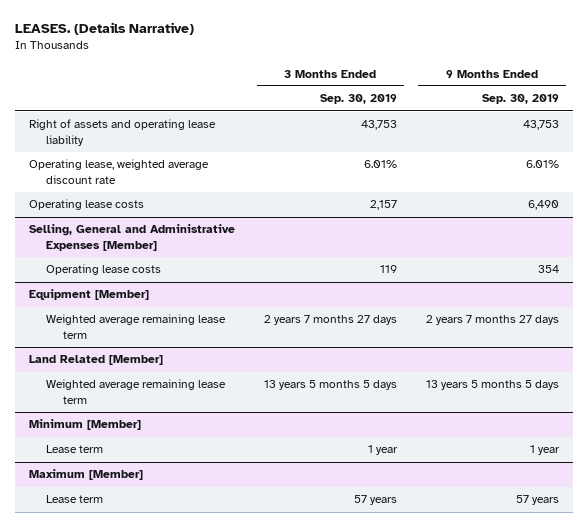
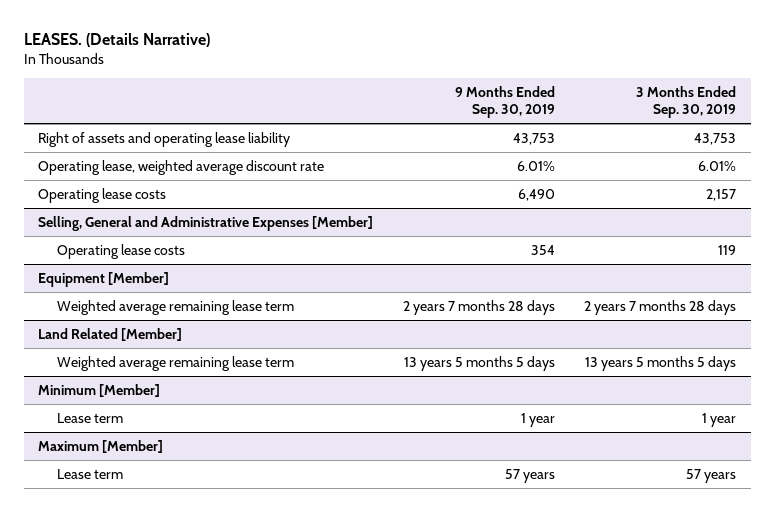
- | 3 Months Ended Sep. 30, 2019 | 9 Months Ended Sep. 30, 2019
+ | 9 Months Ended Sep. 30, 2019 | 3 Months Ended Sep. 30, 2019
@ Equipment [Member]
- Weighted average remaining lease term | 2 years 7 months 27 days | 2 years 7 months 27 days
+ Weighted average remaining lease term | 2 years 7 months 28 days | 2 years 7 months 28 days

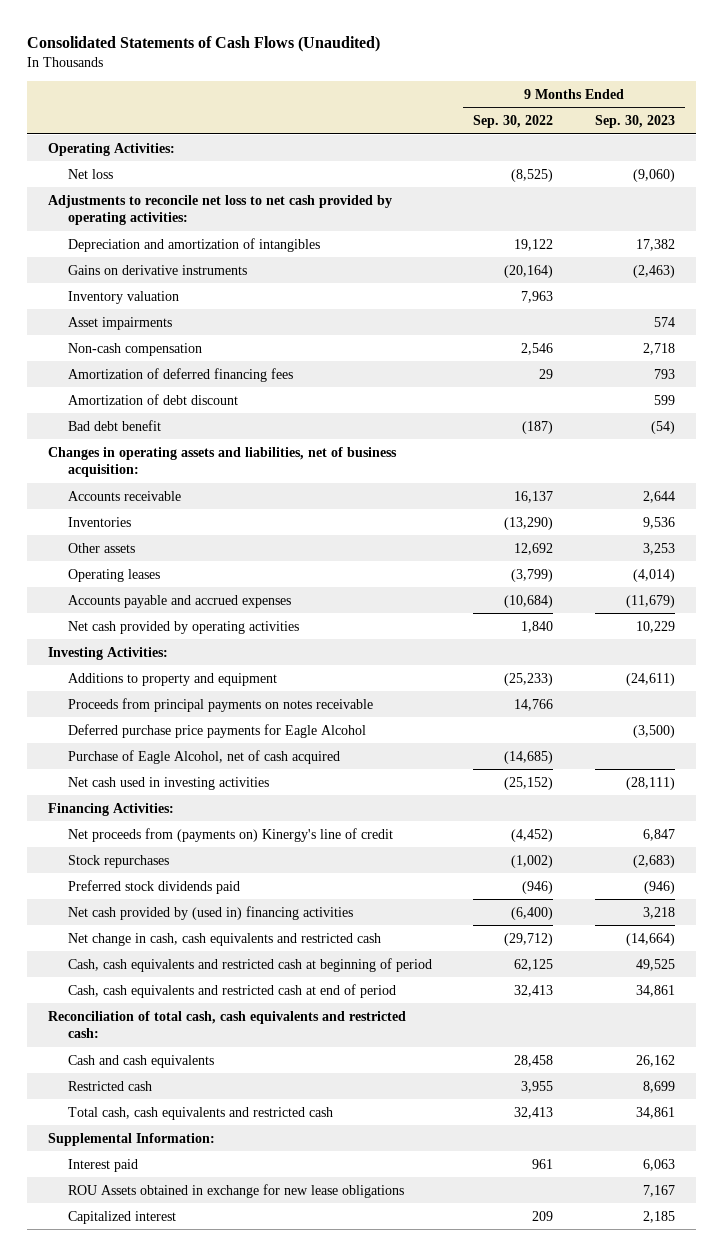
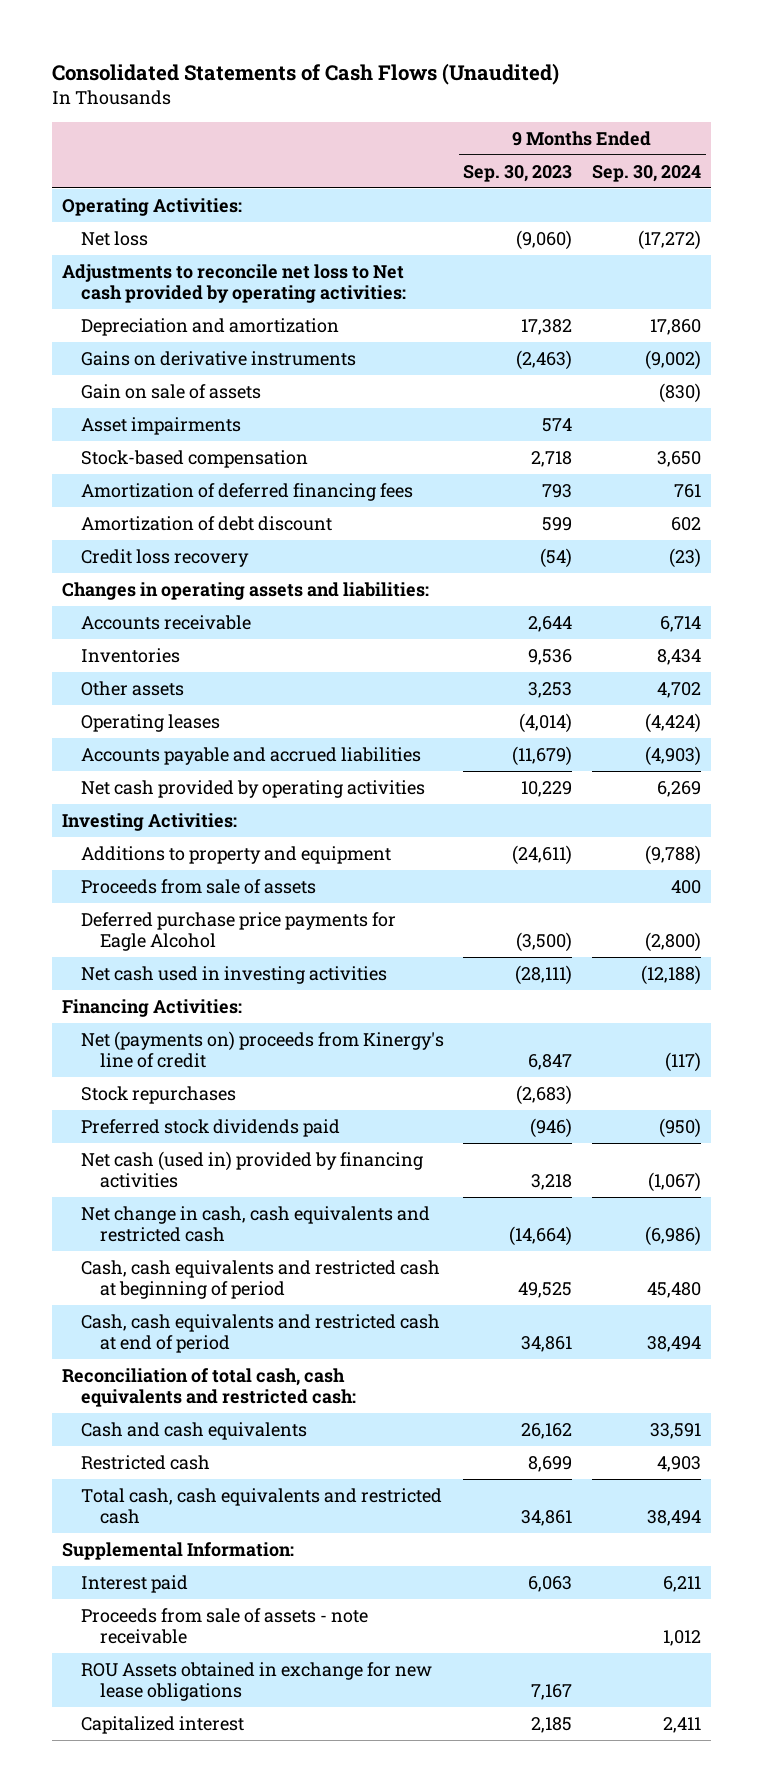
- | 9 Months Ended Sep. 30, 2022 | 9 Months Ended Sep. 30, 2023
+ | 9 Months Ended Sep. 30, 2023 | 9 Months Ended Sep. 30, 2024
- Adjustments to reconcile net loss to net cash provided by operating activities:
- Depreciation and amortization of intangibles | 19,122 | 17,382
+ Adjustments to reconcile net loss to Net cash provided by operating activities:
+ Depreciation and amortization | 17,382 | 17,860
- Inventory valuation | 7,963 |
+ Gain on sale of assets | | (830)
- Non-cash compensation | 2,546 | 2,718
+ Stock-based compensation | 2,718 | 3,650
- Bad debt benefit | (187) | (54)
- Changes in operating assets and liabilities, net of business acquisition:
+ Credit loss recovery | (54) | (23)
+ Changes in operating assets and liabilities:
- Accounts payable and accrued expenses | (10,684) | (11,679)
+ Accounts payable and accrued liabilities | (11,679) | (4,903)
- Proceeds from principal payments on notes receivable | 14,766 |
+ Proceeds from sale of assets | | 400
- Purchase of Eagle Alcohol, net of cash acquired | (14,685) |
- Net proceeds from (payments on) Kinergy's line of credit | (4,452) | 6,847
+ Net (payments on) proceeds from Kinergy's line of credit | 6,847 | (117)
- Net cash provided by (used in) financing activities | (6,400) | 3,218
+ Net cash (used in) provided by financing activities | 3,218 | (1,067)
+ Proceeds from sale of assets - note receivable | | 1,012

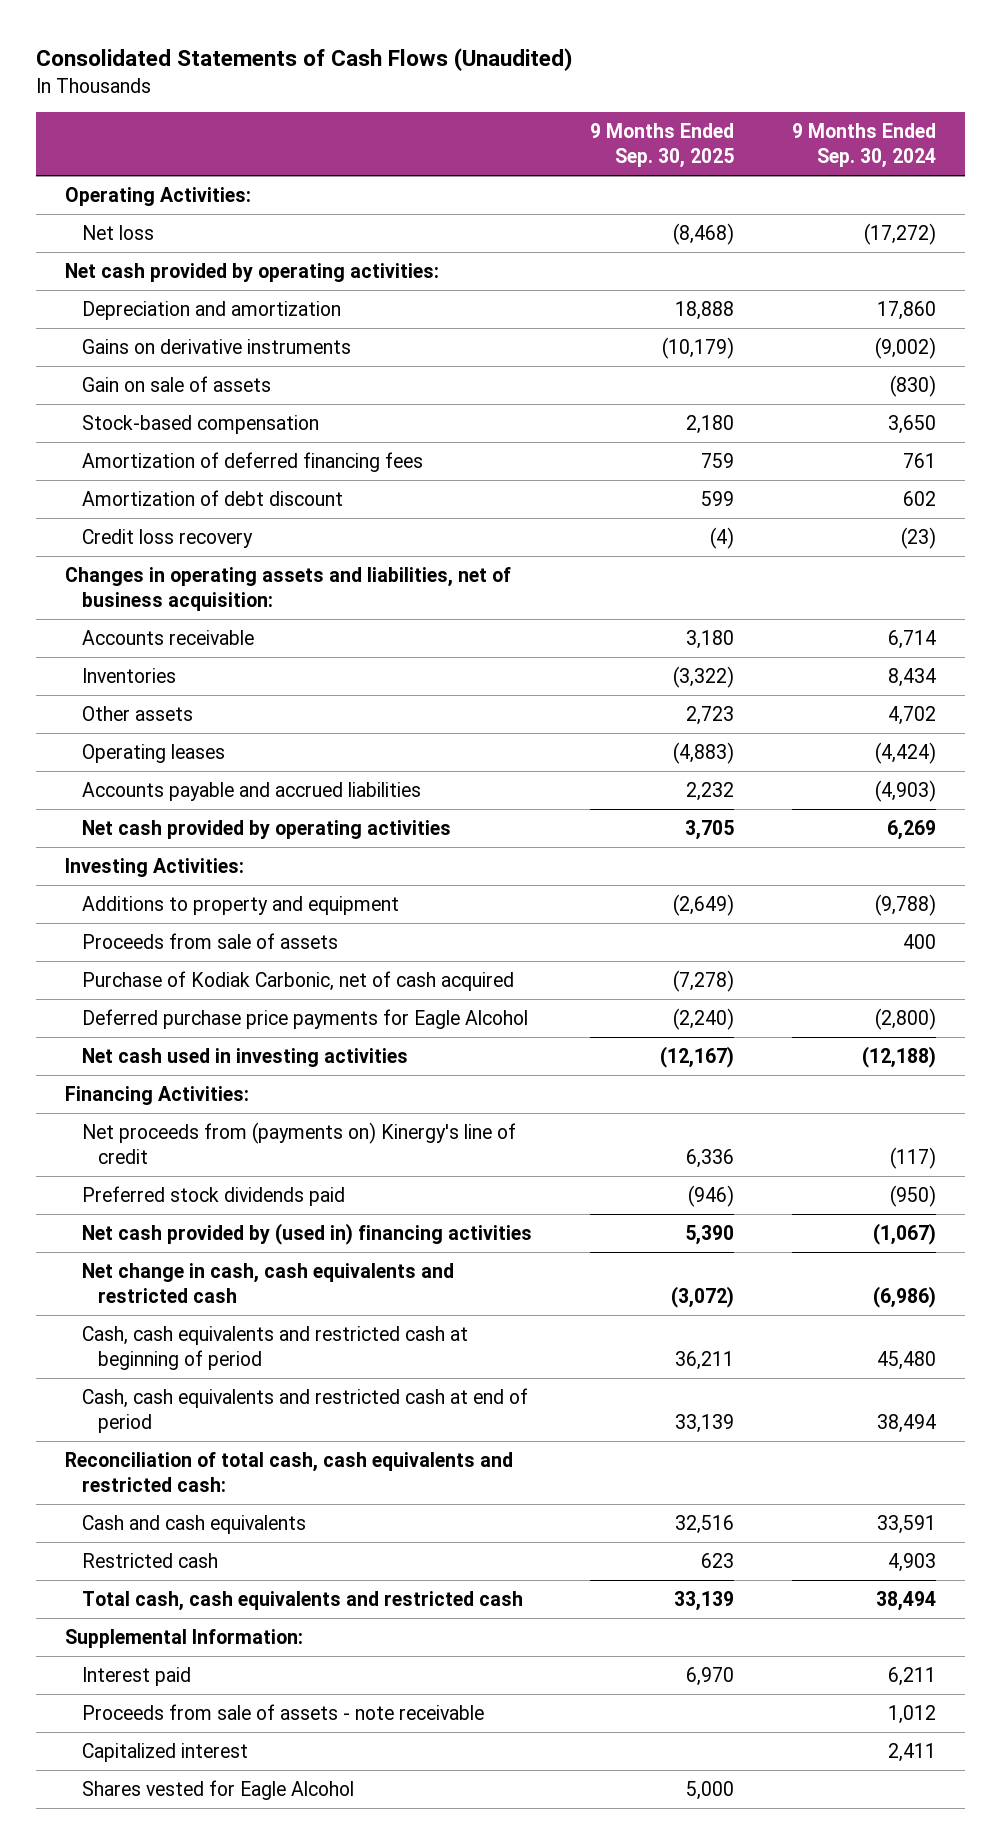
- | 9 Months Ended Sep. 30, 2023 | 9 Months Ended Sep. 30, 2024
+ | 9 Months Ended Sep. 30, 2025 | 9 Months Ended Sep. 30, 2024
- Adjustments to reconcile net loss to Net cash provided by operating activities:
+ Net cash provided by operating activities:
- Asset impairments | 574 |
- Changes in operating assets and liabilities:
+ Changes in operating assets and liabilities, net of business acquisition:
+ Purchase of Kodiak Carbonic, net of cash acquired | (7,278) |
- Net (payments on) proceeds from Kinergy's line of credit | 6,847 | (117)
- Stock repurchases | (2,683) |
+ Net proceeds from (payments on) Kinergy's line of credit | 6,336 | (117)
- Net cash (used in) provided by financing activities | 3,218 | (1,067)
+ Net cash provided by (used in) financing activities | 5,390 | (1,067)
- ROU Assets obtained in exchange for new lease obligations | 7,167 |
+ Shares vested for Eagle Alcohol | 5,000 |

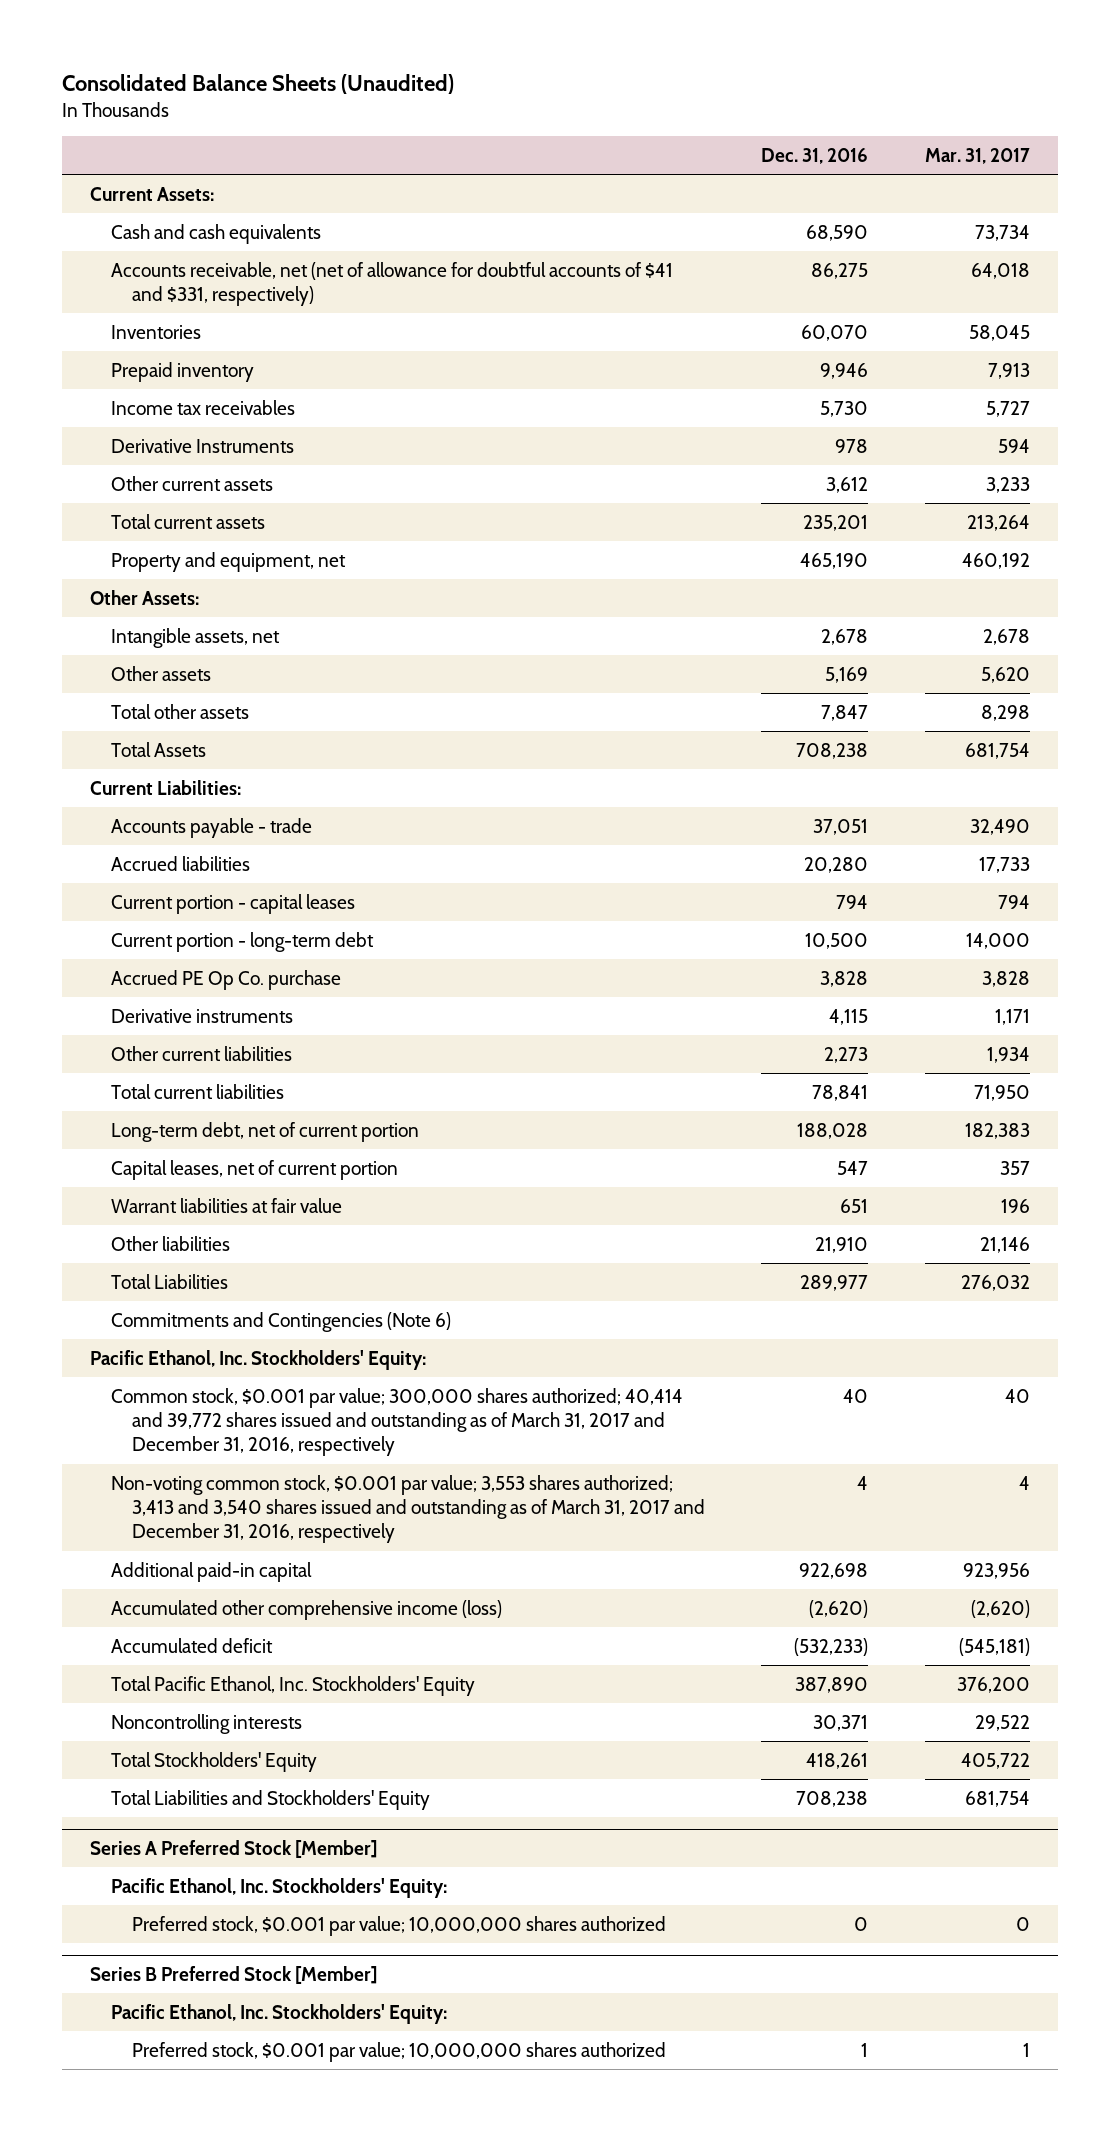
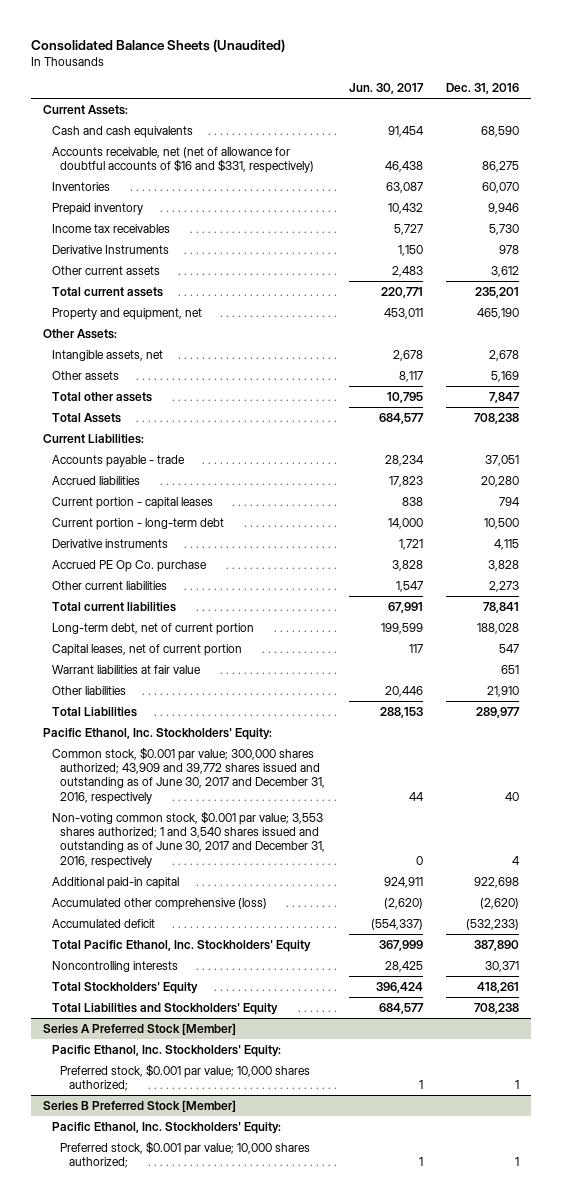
- | Dec. 31, 2016 | Mar. 31, 2017
+ | Jun. 30, 2017 | Dec. 31, 2016
- Accounts receivable, net (net of allowance for doubtful accounts of $41 and $331, respectively) | 86,275 | 64,018
+ Accounts receivable, net (net of allowance for doubtful accounts of $16 and $331, respectively) | 46,438 | 86,275
moved down: Accrued PE Op Co. purchase | 3,828 | 3,828
- Commitments and Contingencies (Note 6)
- Common stock, $0.001 par value; 300,000 shares authorized; 40,414 and 39,772 shares issued and outstanding as of March 31, 2017 and December 31, 2016, respectively | 40 | 40
- Non-voting common stock, $0.001 par value; 3,553 shares authorized; 3,413 and 3,540 shares issued and outstanding as of March 31, 2017 and December 31, 2016, respectively | 4 | 4
+ Common stock, $0.001 par value; 300,000 shares authorized; 43,909 and 39,772 shares issued and outstanding as of June 30, 2017 and December 31, 2016, respectively | 44 | 40
+ Non-voting common stock, $0.001 par value; 3,553 shares authorized; 1 and 3,540 shares issued and outstanding as of June 30, 2017 and December 31, 2016, respectively | 0 | 4
- Accumulated other comprehensive income (loss) | (2,620) | (2,620)
+ Accumulated other comprehensive (loss) | (2,620) | (2,620)
@ Series A Preferred Stock [Member]
- Preferred stock, $0.001 par value; 10,000,000 shares authorized | 0 | 0
+ Preferred stock, $0.001 par value; 10,000 shares authorized; | 1 | 1
@ Series B Preferred Stock [Member]
- Preferred stock, $0.001 par value; 10,000,000 shares authorized | 1 | 1
+ Preferred stock, $0.001 par value; 10,000 shares authorized; | 1 | 1

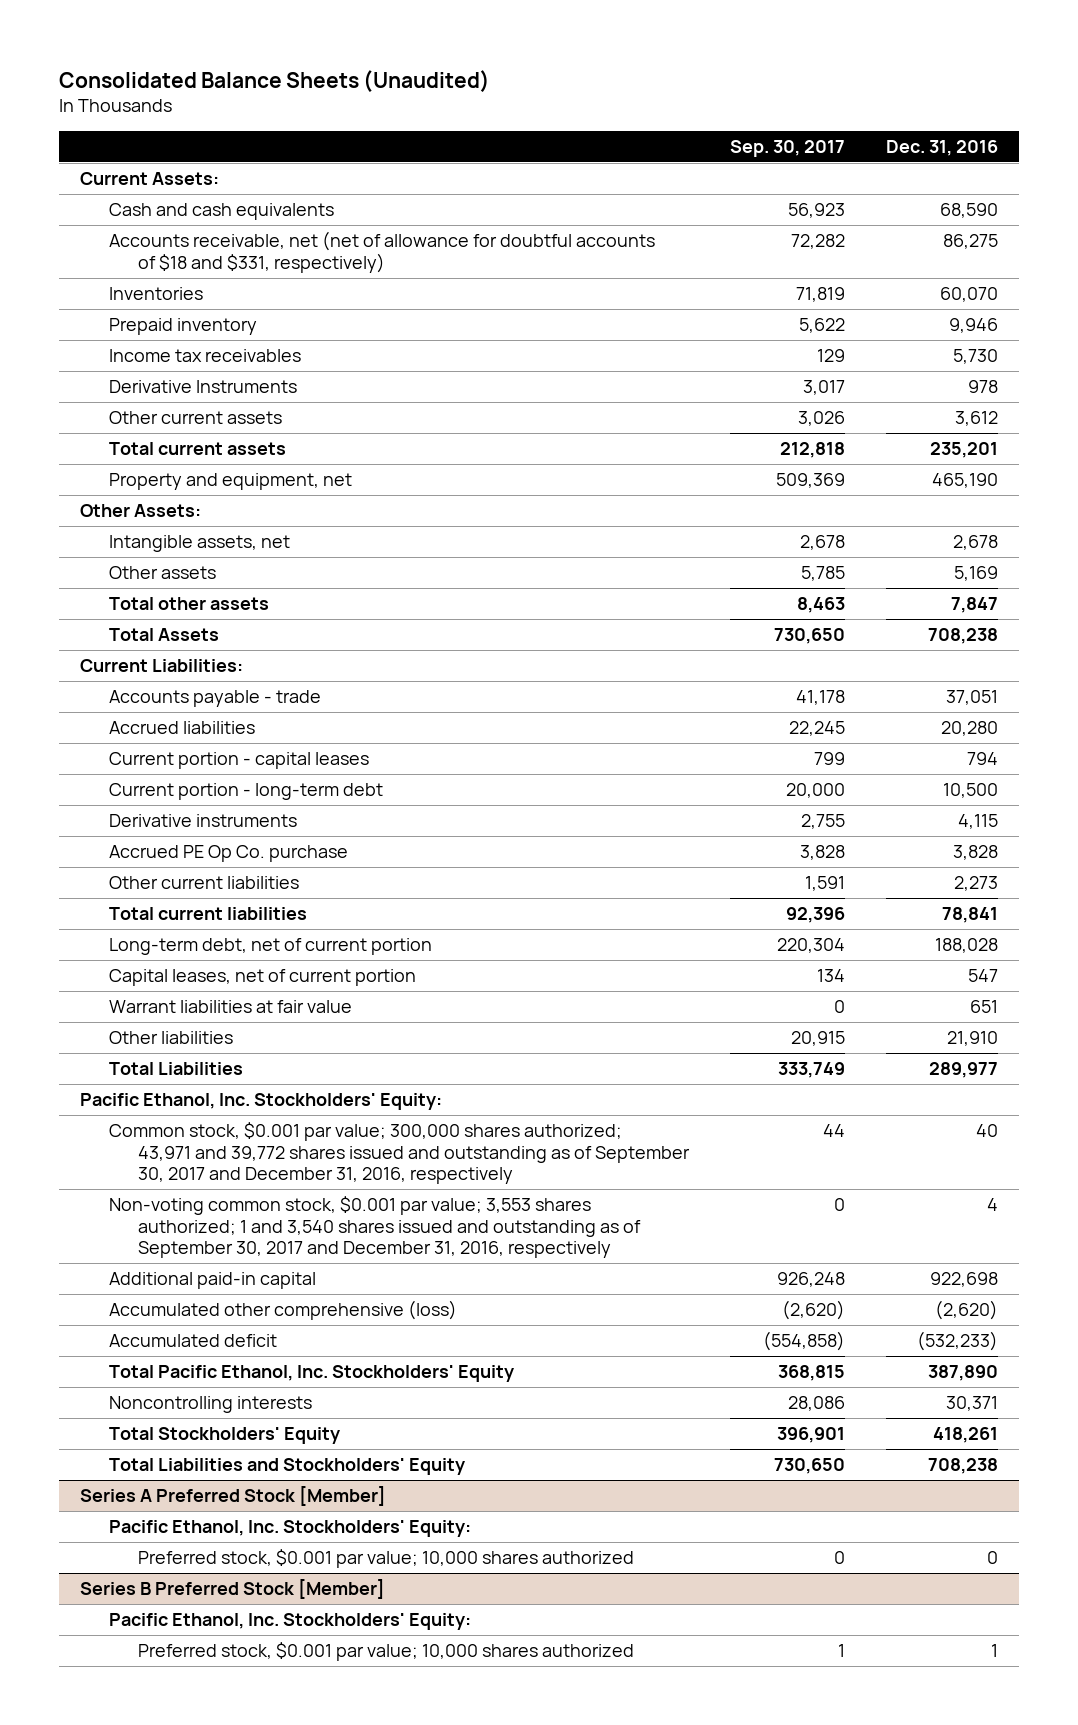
- | Jun. 30, 2017 | Dec. 31, 2016
+ | Sep. 30, 2017 | Dec. 31, 2016
- Accounts receivable, net (net of allowance for doubtful accounts of $16 and $331, respectively) | 46,438 | 86,275
+ Accounts receivable, net (net of allowance for doubtful accounts of $18 and $331, respectively) | 72,282 | 86,275
- Common stock, $0.001 par value; 300,000 shares authorized; 43,909 and 39,772 shares issued and outstanding as of June 30, 2017 and December 31, 2016, respectively | 44 | 40
- Non-voting common stock, $0.001 par value; 3,553 shares authorized; 1 and 3,540 shares issued and outstanding as of June 30, 2017 and December 31, 2016, respectively | 0 | 4
+ Common stock, $0.001 par value; 300,000 shares authorized; 43,971 and 39,772 shares issued and outstanding as of September 30, 2017 and December 31, 2016, respectively | 44 | 40
+ Non-voting common stock, $0.001 par value; 3,553 shares authorized; 1 and 3,540 shares issued and outstanding as of September 30, 2017 and December 31, 2016, respectively | 0 | 4
@ Series A Preferred Stock [Member]
- Preferred stock, $0.001 par value; 10,000 shares authorized; | 1 | 1
+ Preferred stock, $0.001 par value; 10,000 shares authorized | 0 | 0
@ Series B Preferred Stock [Member]
- Preferred stock, $0.001 par value; 10,000 shares authorized; | 1 | 1
+ Preferred stock, $0.001 par value; 10,000 shares authorized | 1 | 1

